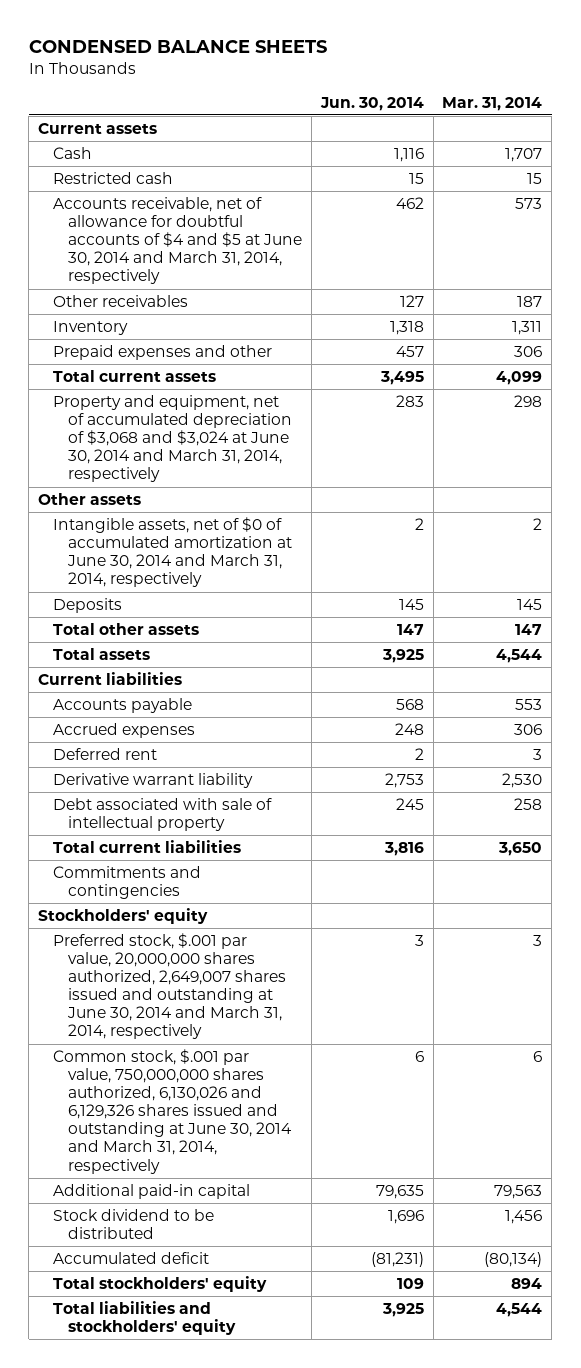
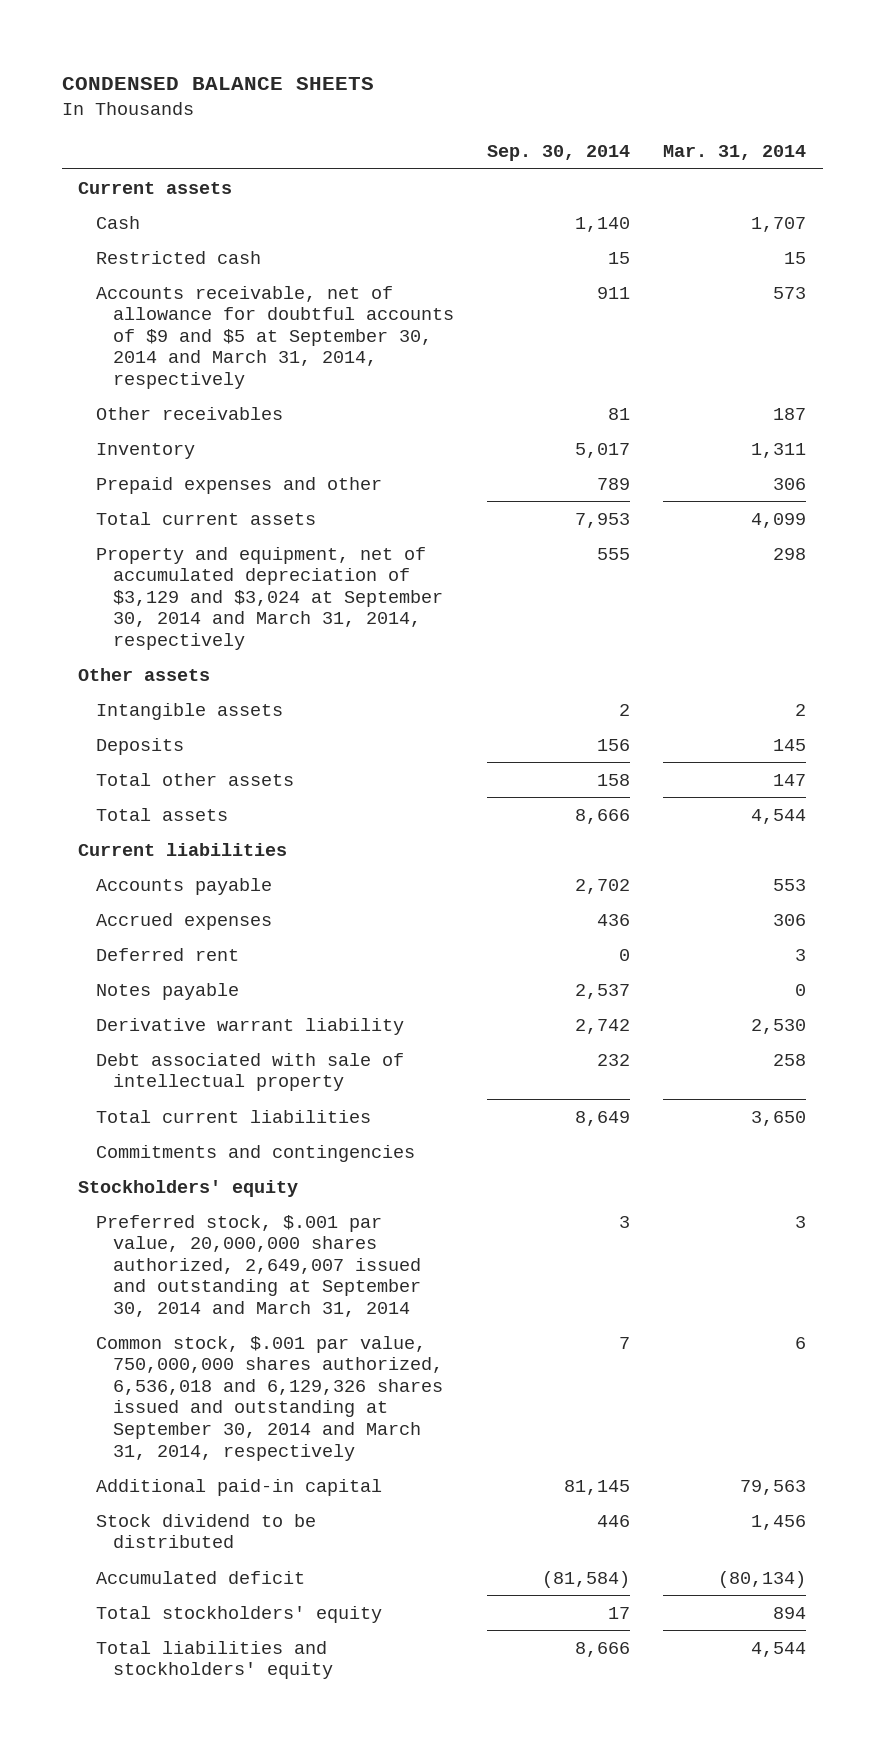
- | Jun. 30, 2014 | Mar. 31, 2014
+ | Sep. 30, 2014 | Mar. 31, 2014
- Accounts receivable, net of allowance for doubtful accounts of $4 and $5 at June 30, 2014 and March 31, 2014, respectively | 462 | 573
+ Accounts receivable, net of allowance for doubtful accounts of $9 and $5 at September 30, 2014 and March 31, 2014, respectively | 911 | 573
- Property and equipment, net of accumulated depreciation of $3,068 and $3,024 at June 30, 2014 and March 31, 2014, respectively | 283 | 298
+ Property and equipment, net of accumulated depreciation of $3,129 and $3,024 at September 30, 2014 and March 31, 2014, respectively | 555 | 298
- Intangible assets, net of $0 of accumulated amortization at June 30, 2014 and March 31, 2014, respectively | 2 | 2
+ Intangible assets | 2 | 2
+ Notes payable | 2,537 | 0
- Preferred stock, $.001 par value, 20,000,000 shares authorized, 2,649,007 shares issued and outstanding at June 30, 2014 and March 31, 2014, respectively | 3 | 3
- Common stock, $.001 par value, 750,000,000 shares authorized, 6,130,026 and 6,129,326 shares issued and outstanding at June 30, 2014 and March 31, 2014, respectively | 6 | 6
+ Preferred stock, $.001 par value, 20,000,000 shares authorized, 2,649,007 issued and outstanding at September 30, 2014 and March 31, 2014 | 3 | 3
+ Common stock, $.001 par value, 750,000,000 shares authorized, 6,536,018 and 6,129,326 shares issued and outstanding at September 30, 2014 and March 31, 2014, respectively | 7 | 6

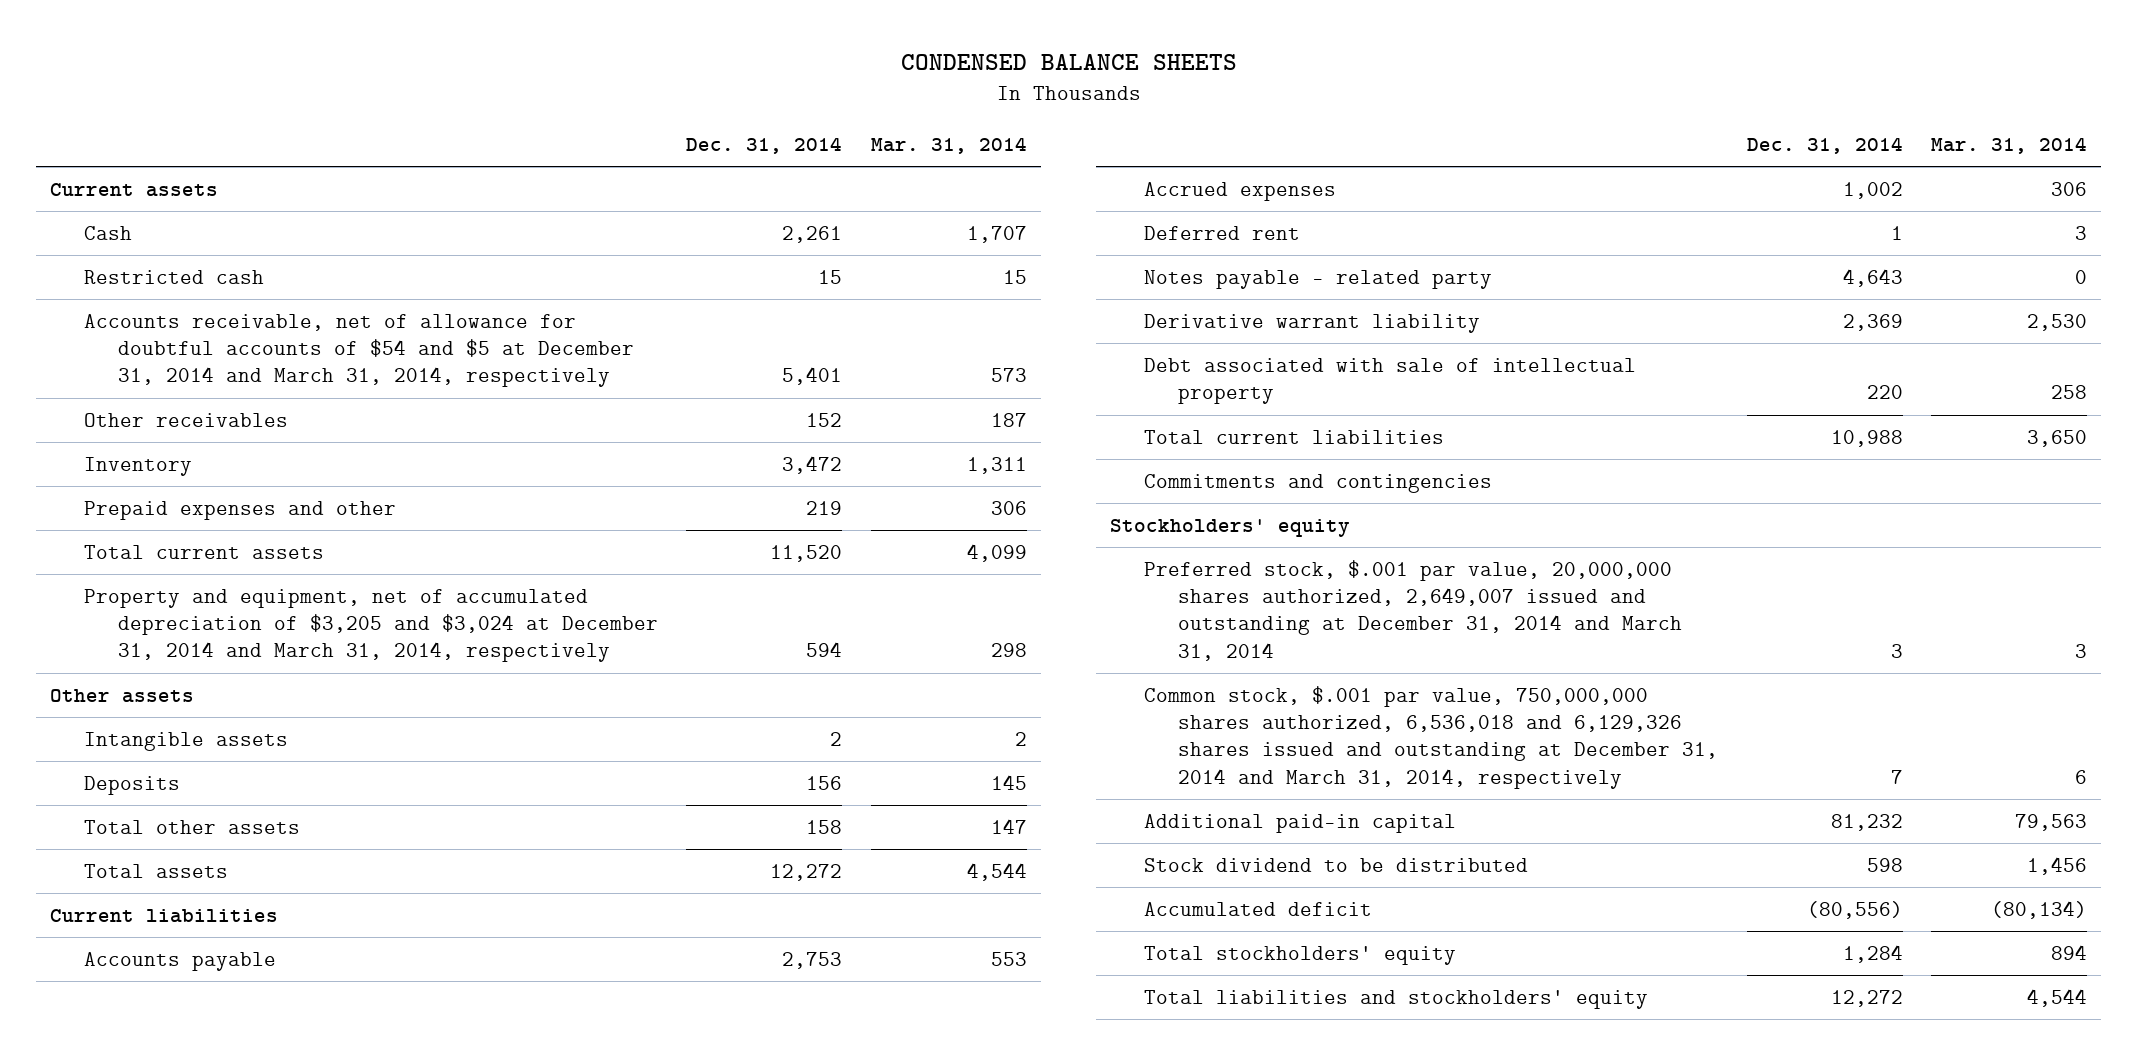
- | Sep. 30, 2014 | Mar. 31, 2014
+ | Dec. 31, 2014 | Mar. 31, 2014
- Accounts receivable, net of allowance for doubtful accounts of $9 and $5 at September 30, 2014 and March 31, 2014, respectively | 911 | 573
+ Accounts receivable, net of allowance for doubtful accounts of $54 and $5 at December 31, 2014 and March 31, 2014, respectively | 5,401 | 573
- Property and equipment, net of accumulated depreciation of $3,129 and $3,024 at September 30, 2014 and March 31, 2014, respectively | 555 | 298
+ Property and equipment, net of accumulated depreciation of $3,205 and $3,024 at December 31, 2014 and March 31, 2014, respectively | 594 | 298
- Notes payable | 2,537 | 0
+ Notes payable - related party | 4,643 | 0
- Preferred stock, $.001 par value, 20,000,000 shares authorized, 2,649,007 issued and outstanding at September 30, 2014 and March 31, 2014 | 3 | 3
- Common stock, $.001 par value, 750,000,000 shares authorized, 6,536,018 and 6,129,326 shares issued and outstanding at September 30, 2014 and March 31, 2014, respectively | 7 | 6
+ Preferred stock, $.001 par value, 20,000,000 shares authorized, 2,649,007 issued and outstanding at December 31, 2014 and March 31, 2014 | 3 | 3
+ Common stock, $.001 par value, 750,000,000 shares authorized, 6,536,018 and 6,129,326 shares issued and outstanding at December 31, 2014 and March 31, 2014, respectively | 7 | 6

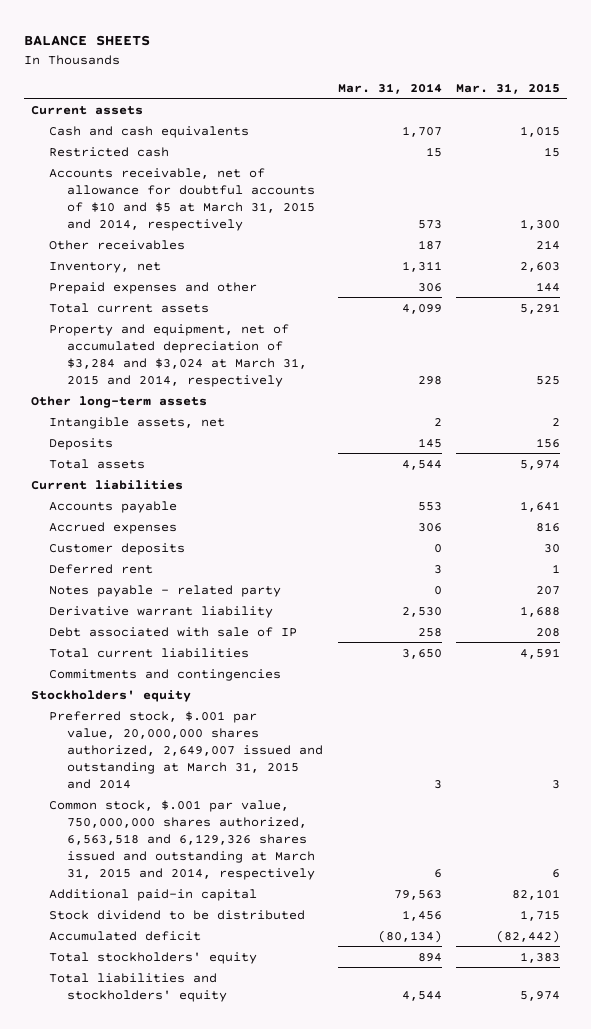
- CONDENSED BALANCE SHEETS
+ BALANCE SHEETS
- | Dec. 31, 2014 | Mar. 31, 2014
+ | Mar. 31, 2014 | Mar. 31, 2015
- Cash | 2,261 | 1,707
+ Cash and cash equivalents | 1,707 | 1,015
- Accounts receivable, net of allowance for doubtful accounts of $54 and $5 at December 31, 2014 and March 31, 2014, respectively | 5,401 | 573
+ Accounts receivable, net of allowance for doubtful accounts of $10 and $5 at March 31, 2015 and 2014, respectively | 573 | 1,300
- Inventory | 3,472 | 1,311
+ Inventory, net | 1,311 | 2,603
- Property and equipment, net of accumulated depreciation of $3,205 and $3,024 at December 31, 2014 and March 31, 2014, respectively | 594 | 298
- Other assets
- Intangible assets | 2 | 2
+ Property and equipment, net of accumulated depreciation of $3,284 and $3,024 at March 31, 2015 and 2014, respectively | 298 | 525
+ Other long-term assets
+ Intangible assets, net | 2 | 2
- Total other assets | 158 | 147
+ Customer deposits | 0 | 30
- Debt associated with sale of intellectual property | 220 | 258
+ Debt associated with sale of IP | 258 | 208
- Preferred stock, $.001 par value, 20,000,000 shares authorized, 2,649,007 issued and outstanding at December 31, 2014 and March 31, 2014 | 3 | 3
- Common stock, $.001 par value, 750,000,000 shares authorized, 6,536,018 and 6,129,326 shares issued and outstanding at December 31, 2014 and March 31, 2014, respectively | 7 | 6
+ Preferred stock, $.001 par value, 20,000,000 shares authorized, 2,649,007 issued and outstanding at March 31, 2015 and 2014 | 3 | 3
+ Common stock, $.001 par value, 750,000,000 shares authorized, 6,563,518 and 6,129,326 shares issued and outstanding at March 31, 2015 and 2014, respectively | 6 | 6

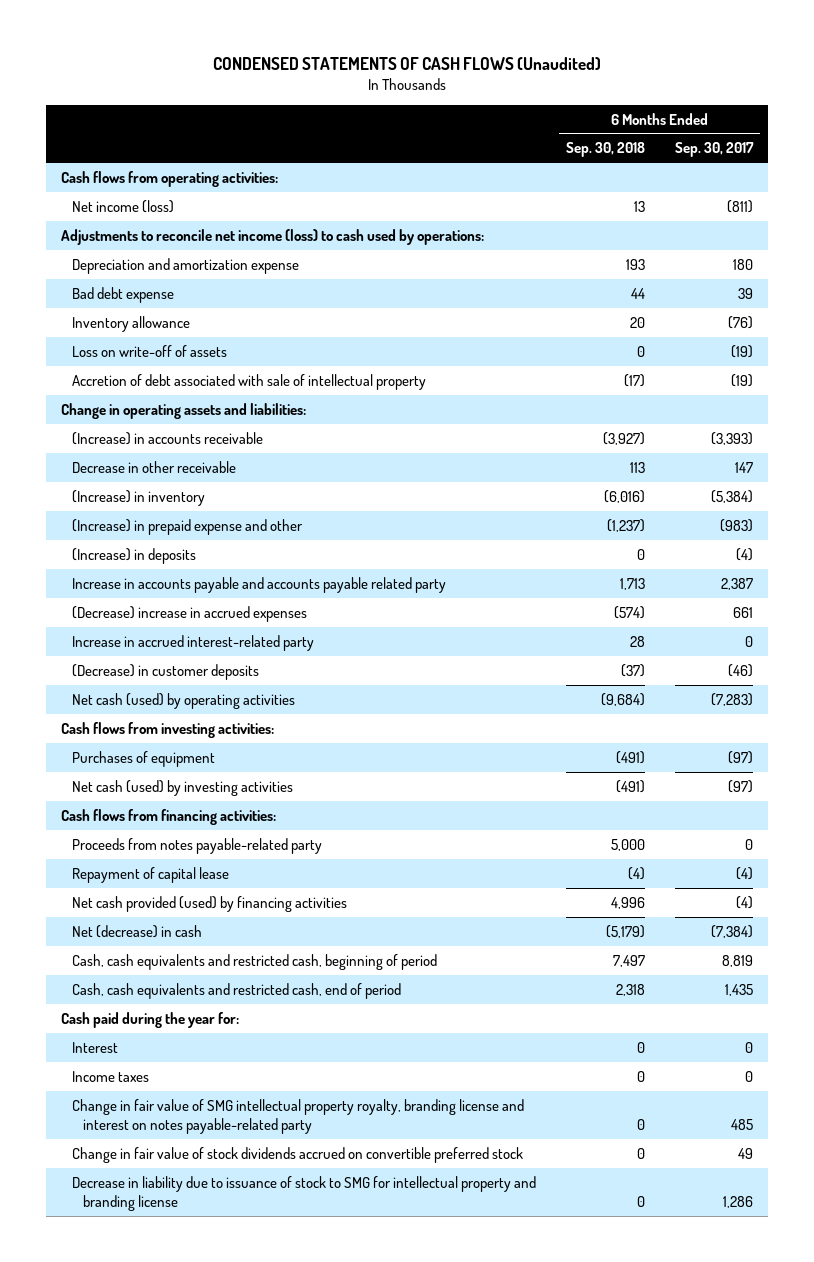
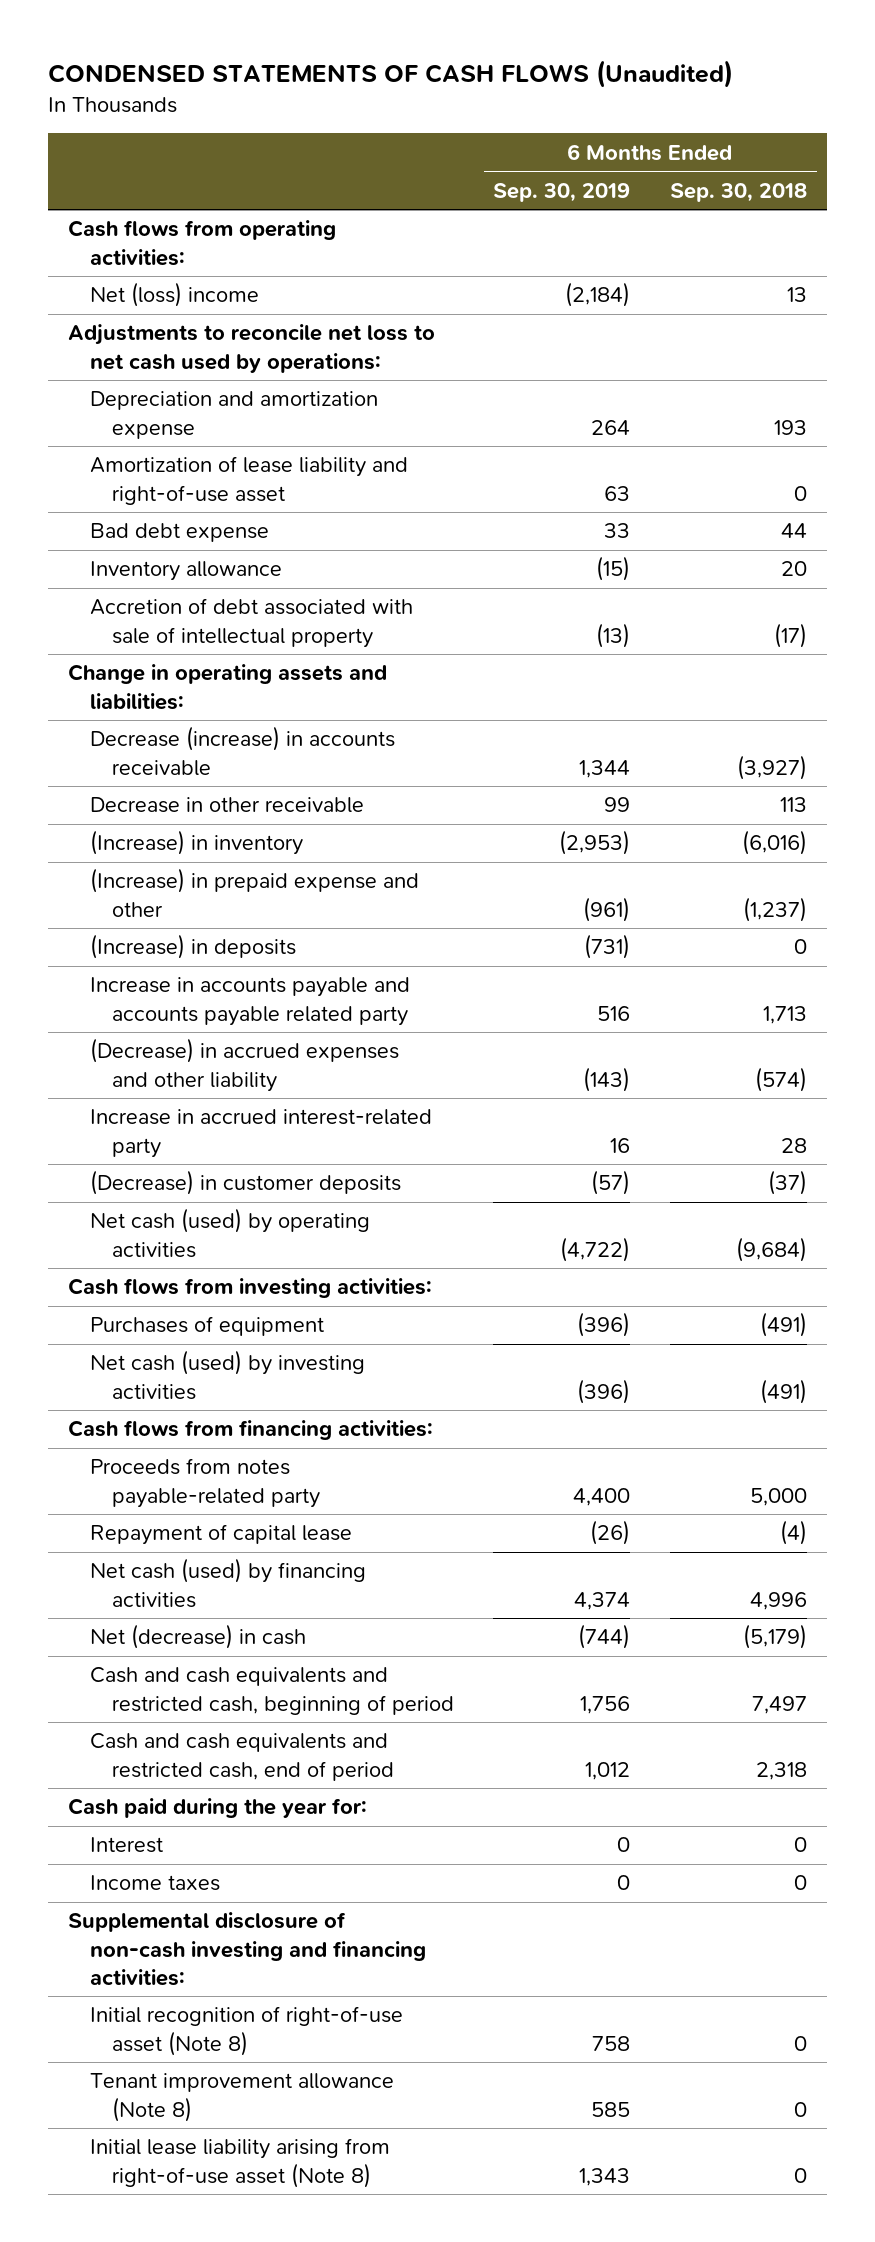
- | 6 Months Ended Sep. 30, 2018 | 6 Months Ended Sep. 30, 2017
+ | 6 Months Ended Sep. 30, 2019 | 6 Months Ended Sep. 30, 2018
- Net income (loss) | 13 | (811)
- Adjustments to reconcile net income (loss) to cash used by operations:
+ Net (loss) income | (2,184) | 13
+ Adjustments to reconcile net loss to net cash used by operations:
+ Amortization of lease liability and right-of-use asset | 63 | 0
- Loss on write-off of assets | 0 | (19)
- (Increase) in accounts receivable | (3,927) | (3,393)
+ Decrease (increase) in accounts receivable | 1,344 | (3,927)
- (Decrease) increase in accrued expenses | (574) | 661
+ (Decrease) in accrued expenses and other liability | (143) | (574)
- Net cash provided (used) by financing activities | 4,996 | (4)
+ Net cash (used) by financing activities | 4,374 | 4,996
- Cash, cash equivalents and restricted cash, beginning of period | 7,497 | 8,819
- Cash, cash equivalents and restricted cash, end of period | 2,318 | 1,435
+ Cash and cash equivalents and restricted cash, beginning of period | 1,756 | 7,497
+ Cash and cash equivalents and restricted cash, end of period | 1,012 | 2,318
- Change in fair value of SMG intellectual property royalty, branding license and interest on notes payable-related party | 0 | 485
- Change in fair value of stock dividends accrued on convertible preferred stock | 0 | 49
- Decrease in liability due to issuance of stock to SMG for intellectual property and branding license | 0 | 1,286
+ Supplemental disclosure of non-cash investing and financing activities:
+ Initial recognition of right-of-use asset (Note 8) | 758 | 0
+ Tenant improvement allowance (Note 8) | 585 | 0
+ Initial lease liability arising from right-of-use asset (Note 8) | 1,343 | 0

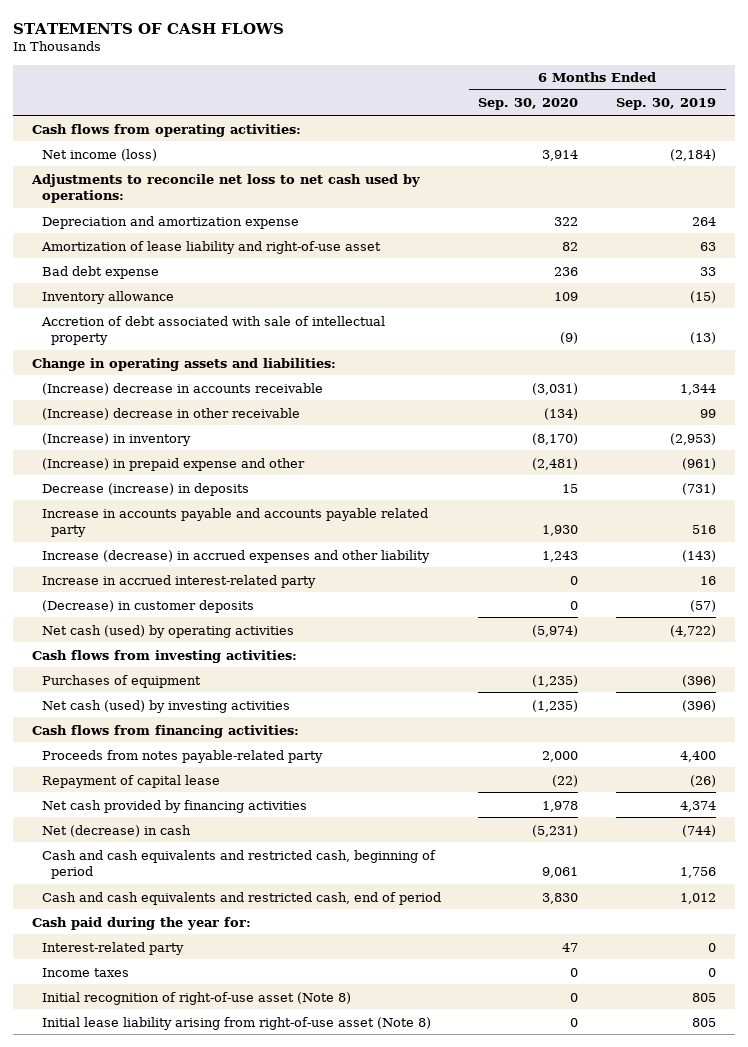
- CONDENSED STATEMENTS OF CASH FLOWS (Unaudited)
+ STATEMENTS OF CASH FLOWS
- | 6 Months Ended Sep. 30, 2019 | 6 Months Ended Sep. 30, 2018
+ | 6 Months Ended Sep. 30, 2020 | 6 Months Ended Sep. 30, 2019
- Net (loss) income | (2,184) | 13
+ Net income (loss) | 3,914 | (2,184)
- Decrease (increase) in accounts receivable | 1,344 | (3,927)
- Decrease in other receivable | 99 | 113
+ (Increase) decrease in accounts receivable | (3,031) | 1,344
+ (Increase) decrease in other receivable | (134) | 99
- (Increase) in deposits | (731) | 0
+ Decrease (increase) in deposits | 15 | (731)
- (Decrease) in accrued expenses and other liability | (143) | (574)
+ Increase (decrease) in accrued expenses and other liability | 1,243 | (143)
- Net cash (used) by financing activities | 4,374 | 4,996
+ Net cash provided by financing activities | 1,978 | 4,374
- Interest | 0 | 0
+ Interest-related party | 47 | 0
- Supplemental disclosure of non-cash investing and financing activities:
- Initial recognition of right-of-use asset (Note 8) | 758 | 0
- Tenant improvement allowance (Note 8) | 585 | 0
- Initial lease liability arising from right-of-use asset (Note 8) | 1,343 | 0
+ Initial recognition of right-of-use asset (Note 8) | 0 | 805
+ Initial lease liability arising from right-of-use asset (Note 8) | 0 | 805

